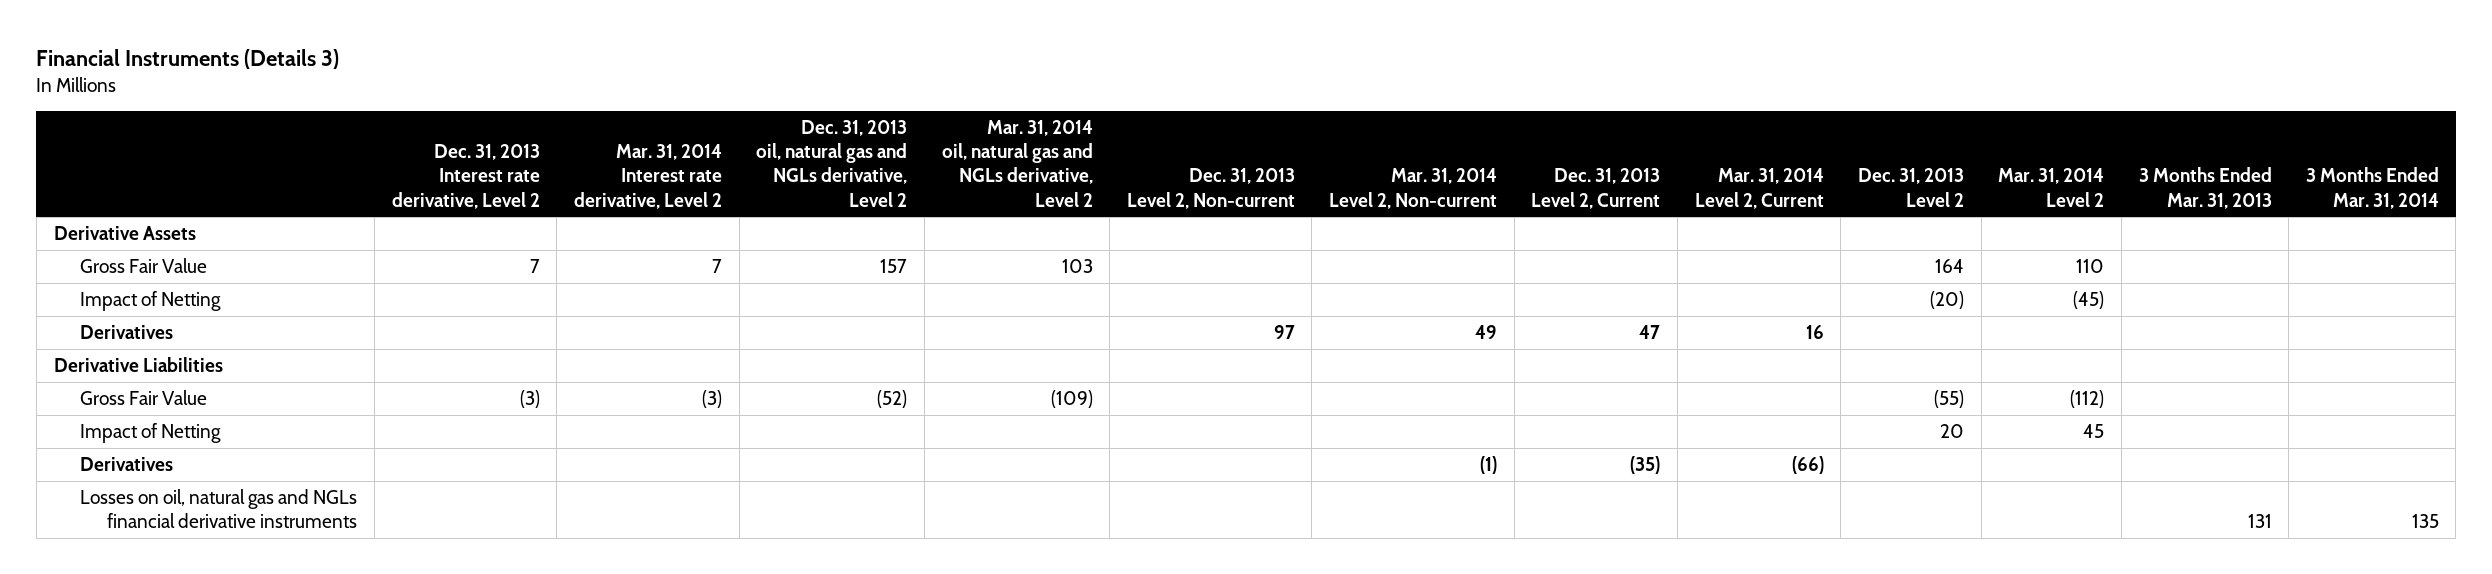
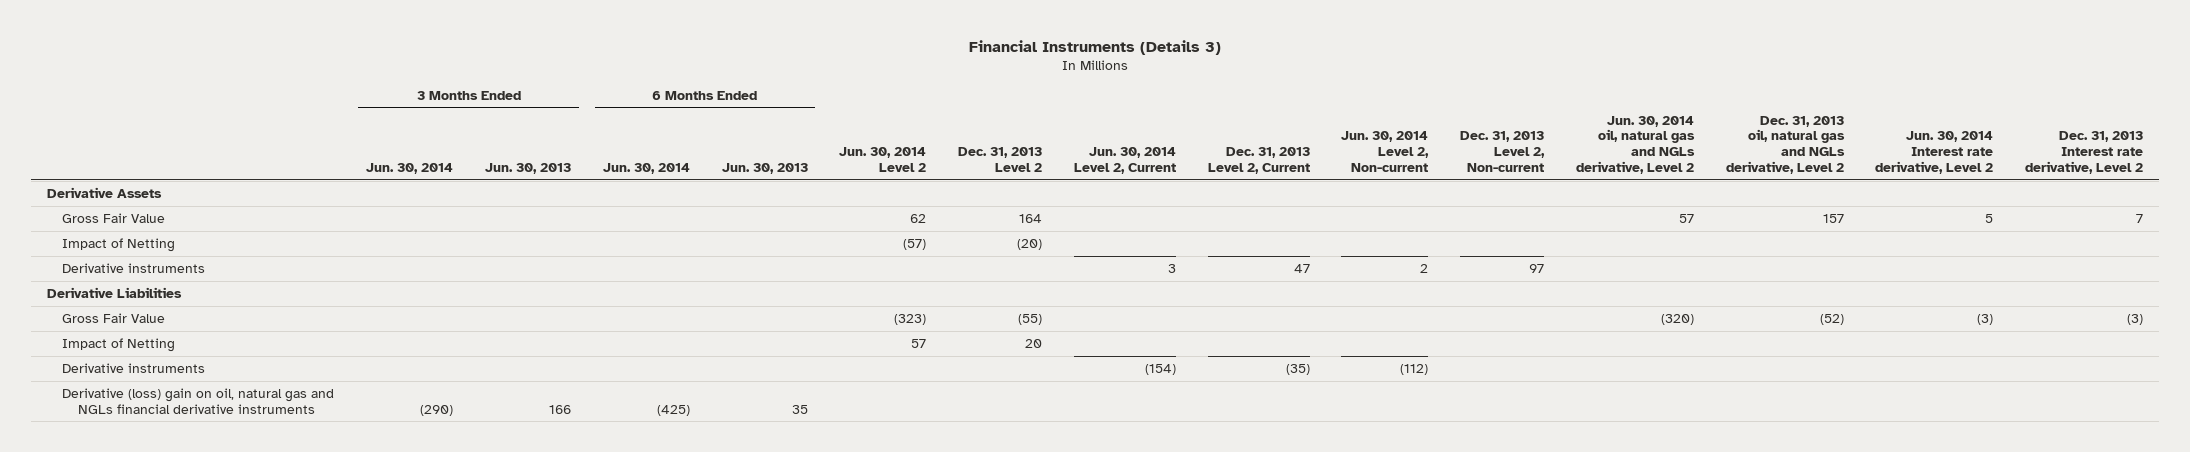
- | Dec. 31, 2013 Interest rate derivative, Level 2 | Mar. 31, 2014 Interest rate derivative, Level 2 | Dec. 31, 2013 oil, natural gas and NGLs derivative, Level 2 | Mar. 31, 2014 oil, natural gas and NGLs derivative, Level 2 | Dec. 31, 2013 Level 2, Non-current | Mar. 31, 2014 Level 2, Non-current | Dec. 31, 2013 Level 2, Current | Mar. 31, 2014 Level 2, Current | Dec. 31, 2013 Level 2 | Mar. 31, 2014 Level 2 | 3 Months Ended Mar. 31, 2013 | 3 Months Ended Mar. 31, 2014
+ | 3 Months Ended Jun. 30, 2014 | 3 Months Ended Jun. 30, 2013 | 6 Months Ended Jun. 30, 2014 | 6 Months Ended Jun. 30, 2013 | Jun. 30, 2014 Level 2 | Dec. 31, 2013 Level 2 | Jun. 30, 2014 Level 2, Current | Dec. 31, 2013 Level 2, Current | Jun. 30, 2014 Level 2, Non-current | Dec. 31, 2013 Level 2, Non-current | Jun. 30, 2014 oil, natural gas and NGLs derivative, Level 2 | Dec. 31, 2013 oil, natural gas and NGLs derivative, Level 2 | Jun. 30, 2014 Interest rate derivative, Level 2 | Dec. 31, 2013 Interest rate derivative, Level 2
- Derivatives | | | | | 97 | 49 | 47 | 16 | | | |
+ Derivative instruments | | | | | | | 3 | 47 | 2 | 97 | | | |
- Derivatives | | | | | | (1) | (35) | (66) | | | |
- Losses on oil, natural gas and NGLs financial derivative instruments | | | | | | | | | | | 131 | 135
+ Derivative instruments | | | | | | | (154) | (35) | (112) | | | | |
+ Derivative (loss) gain on oil, natural gas and NGLs financial derivative instruments | (290) | 166 | (425) | 35 | | | | | | | | | |

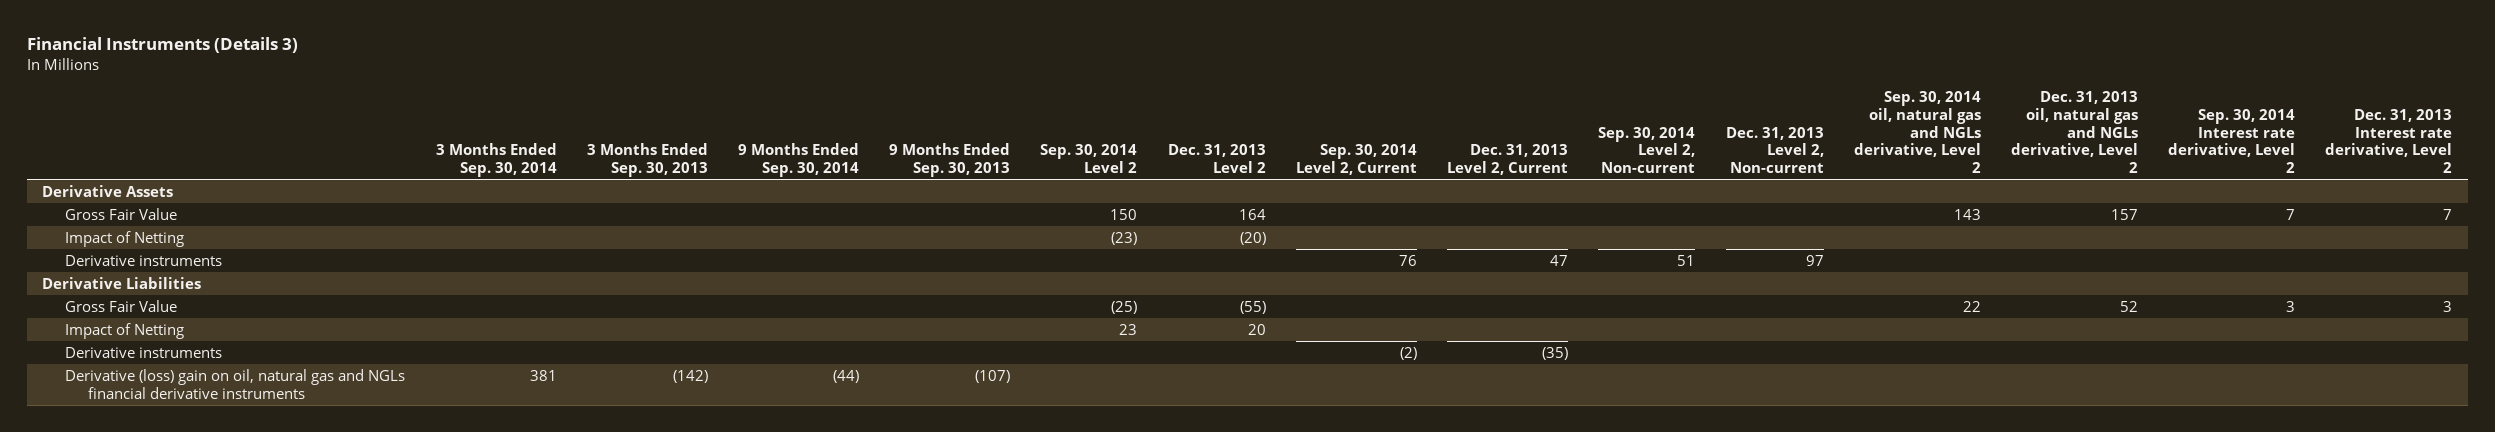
- | 3 Months Ended Jun. 30, 2014 | 3 Months Ended Jun. 30, 2013 | 6 Months Ended Jun. 30, 2014 | 6 Months Ended Jun. 30, 2013 | Jun. 30, 2014 Level 2 | Dec. 31, 2013 Level 2 | Jun. 30, 2014 Level 2, Current | Dec. 31, 2013 Level 2, Current | Jun. 30, 2014 Level 2, Non-current | Dec. 31, 2013 Level 2, Non-current | Jun. 30, 2014 oil, natural gas and NGLs derivative, Level 2 | Dec. 31, 2013 oil, natural gas and NGLs derivative, Level 2 | Jun. 30, 2014 Interest rate derivative, Level 2 | Dec. 31, 2013 Interest rate derivative, Level 2
+ | 3 Months Ended Sep. 30, 2014 | 3 Months Ended Sep. 30, 2013 | 9 Months Ended Sep. 30, 2014 | 9 Months Ended Sep. 30, 2013 | Sep. 30, 2014 Level 2 | Dec. 31, 2013 Level 2 | Sep. 30, 2014 Level 2, Current | Dec. 31, 2013 Level 2, Current | Sep. 30, 2014 Level 2, Non-current | Dec. 31, 2013 Level 2, Non-current | Sep. 30, 2014 oil, natural gas and NGLs derivative, Level 2 | Dec. 31, 2013 oil, natural gas and NGLs derivative, Level 2 | Sep. 30, 2014 Interest rate derivative, Level 2 | Dec. 31, 2013 Interest rate derivative, Level 2
- Gross Fair Value | | | | | (323) | (55) | | | | | (320) | (52) | (3) | (3)
+ Gross Fair Value | | | | | (25) | (55) | | | | | 22 | 52 | 3 | 3

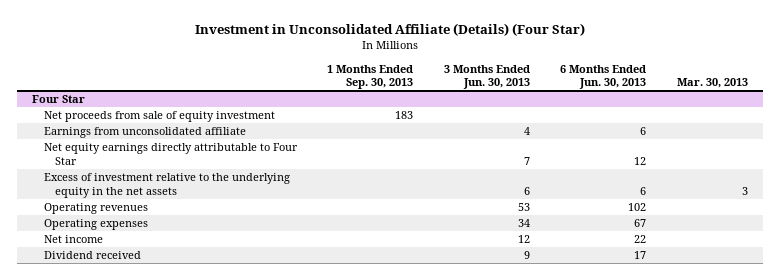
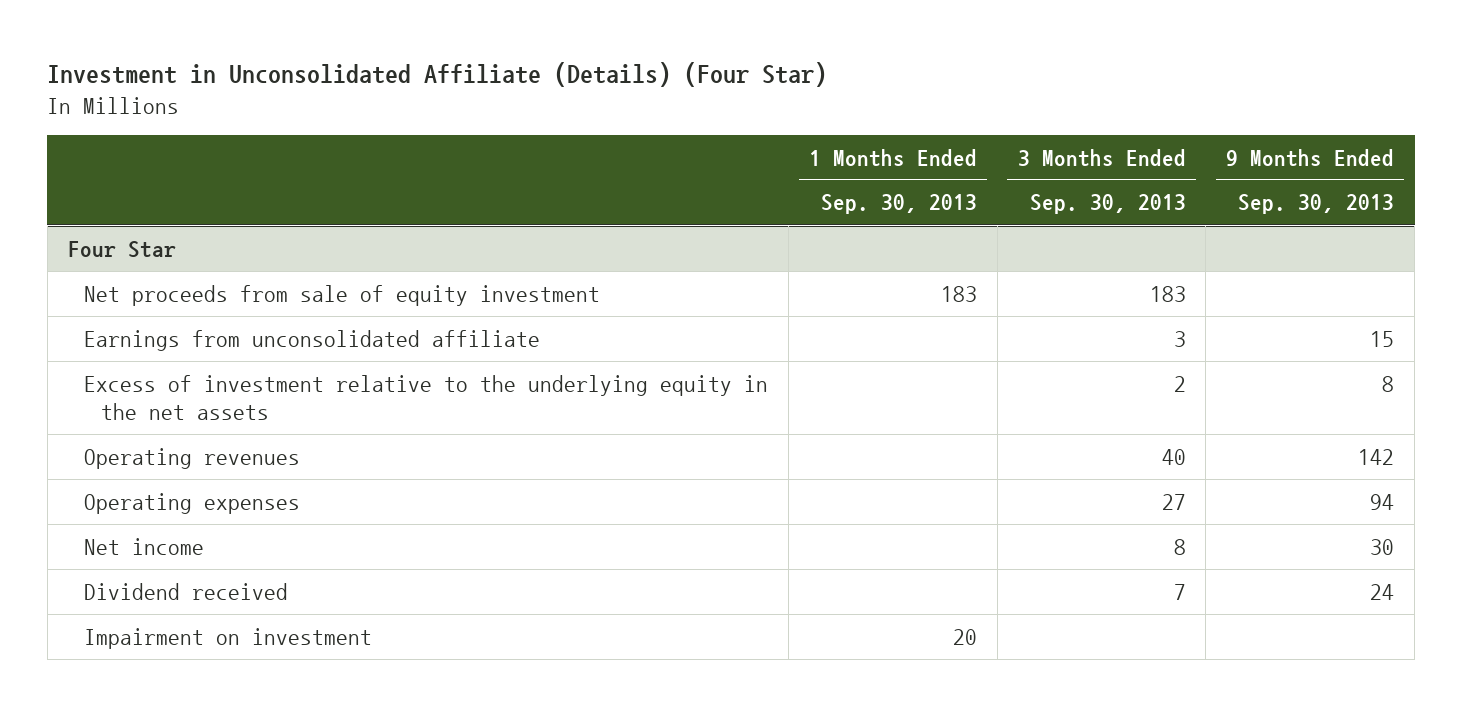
- | 1 Months Ended Sep. 30, 2013 | 3 Months Ended Jun. 30, 2013 | 6 Months Ended Jun. 30, 2013 | Mar. 30, 2013
+ | 1 Months Ended Sep. 30, 2013 | 3 Months Ended Sep. 30, 2013 | 9 Months Ended Sep. 30, 2013
@ Four Star
- Net equity earnings directly attributable to Four Star | | 7 | 12 |
+ Impairment on investment | 20 | |

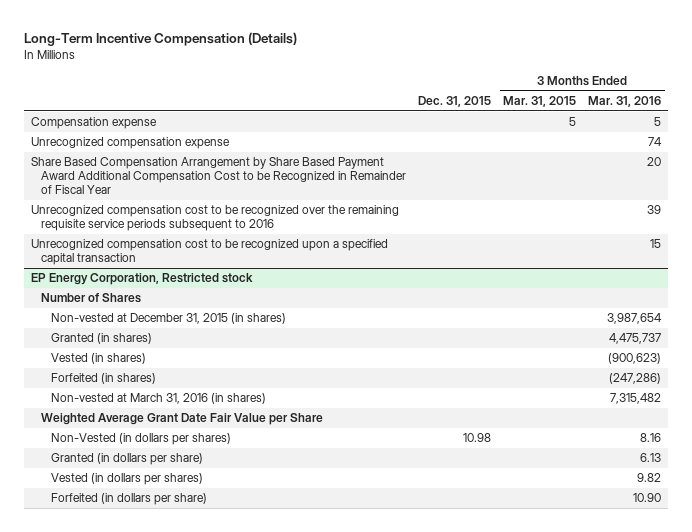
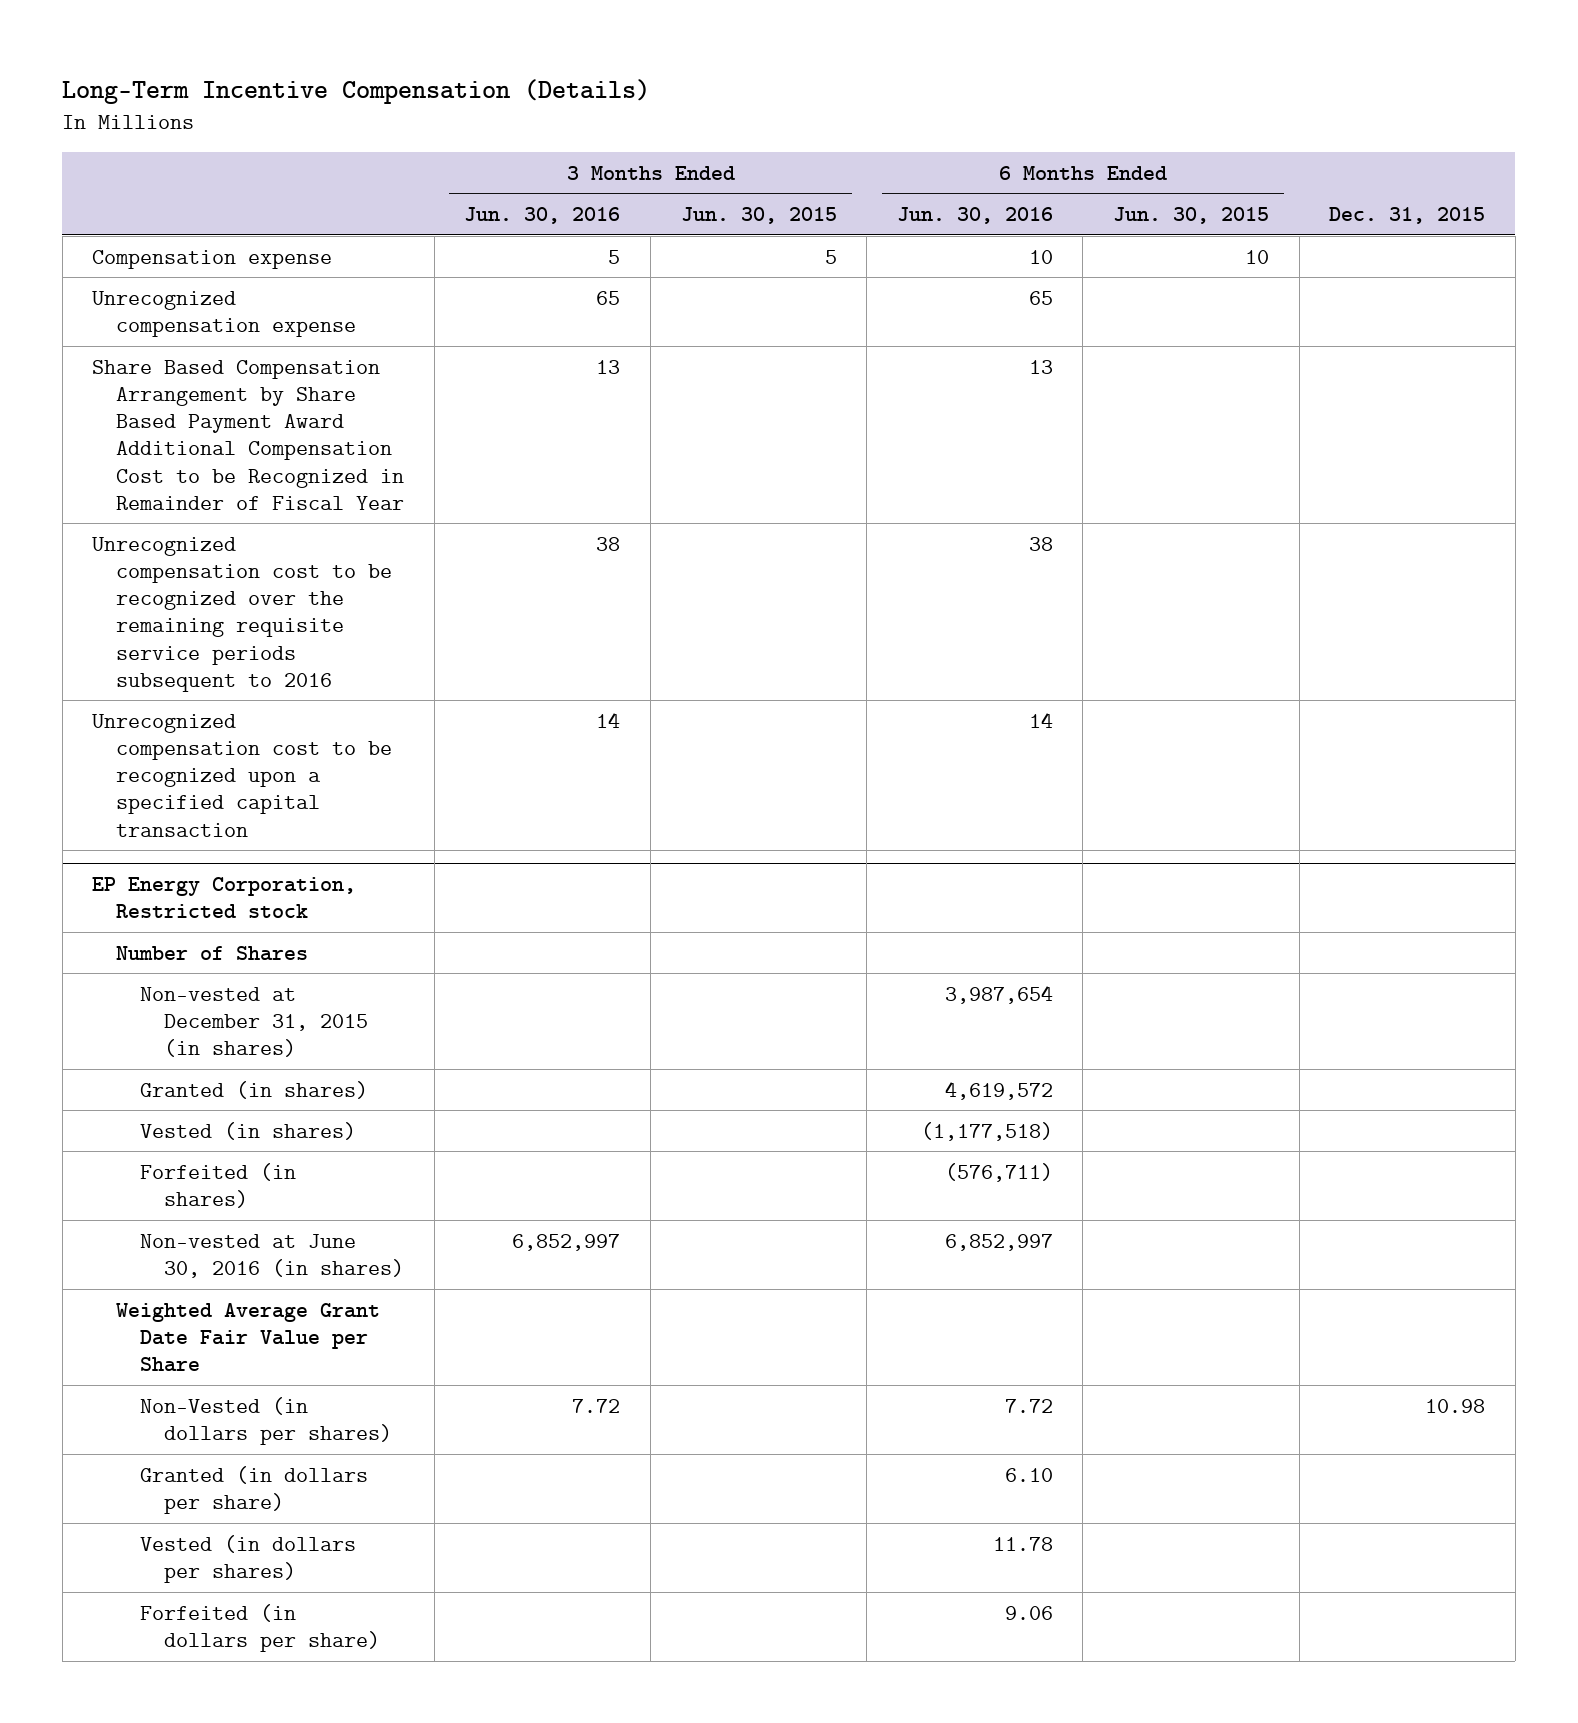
- | Dec. 31, 2015 | 3 Months Ended Mar. 31, 2015 | 3 Months Ended Mar. 31, 2016
+ | 3 Months Ended Jun. 30, 2016 | 3 Months Ended Jun. 30, 2015 | 6 Months Ended Jun. 30, 2016 | 6 Months Ended Jun. 30, 2015 | Dec. 31, 2015
@ EP Energy Corporation, Restricted stock
- Non-vested at March 31, 2016 (in shares) | | | 7,315,482
+ Non-vested at June 30, 2016 (in shares) | 6,852,997 | | 6,852,997 | |

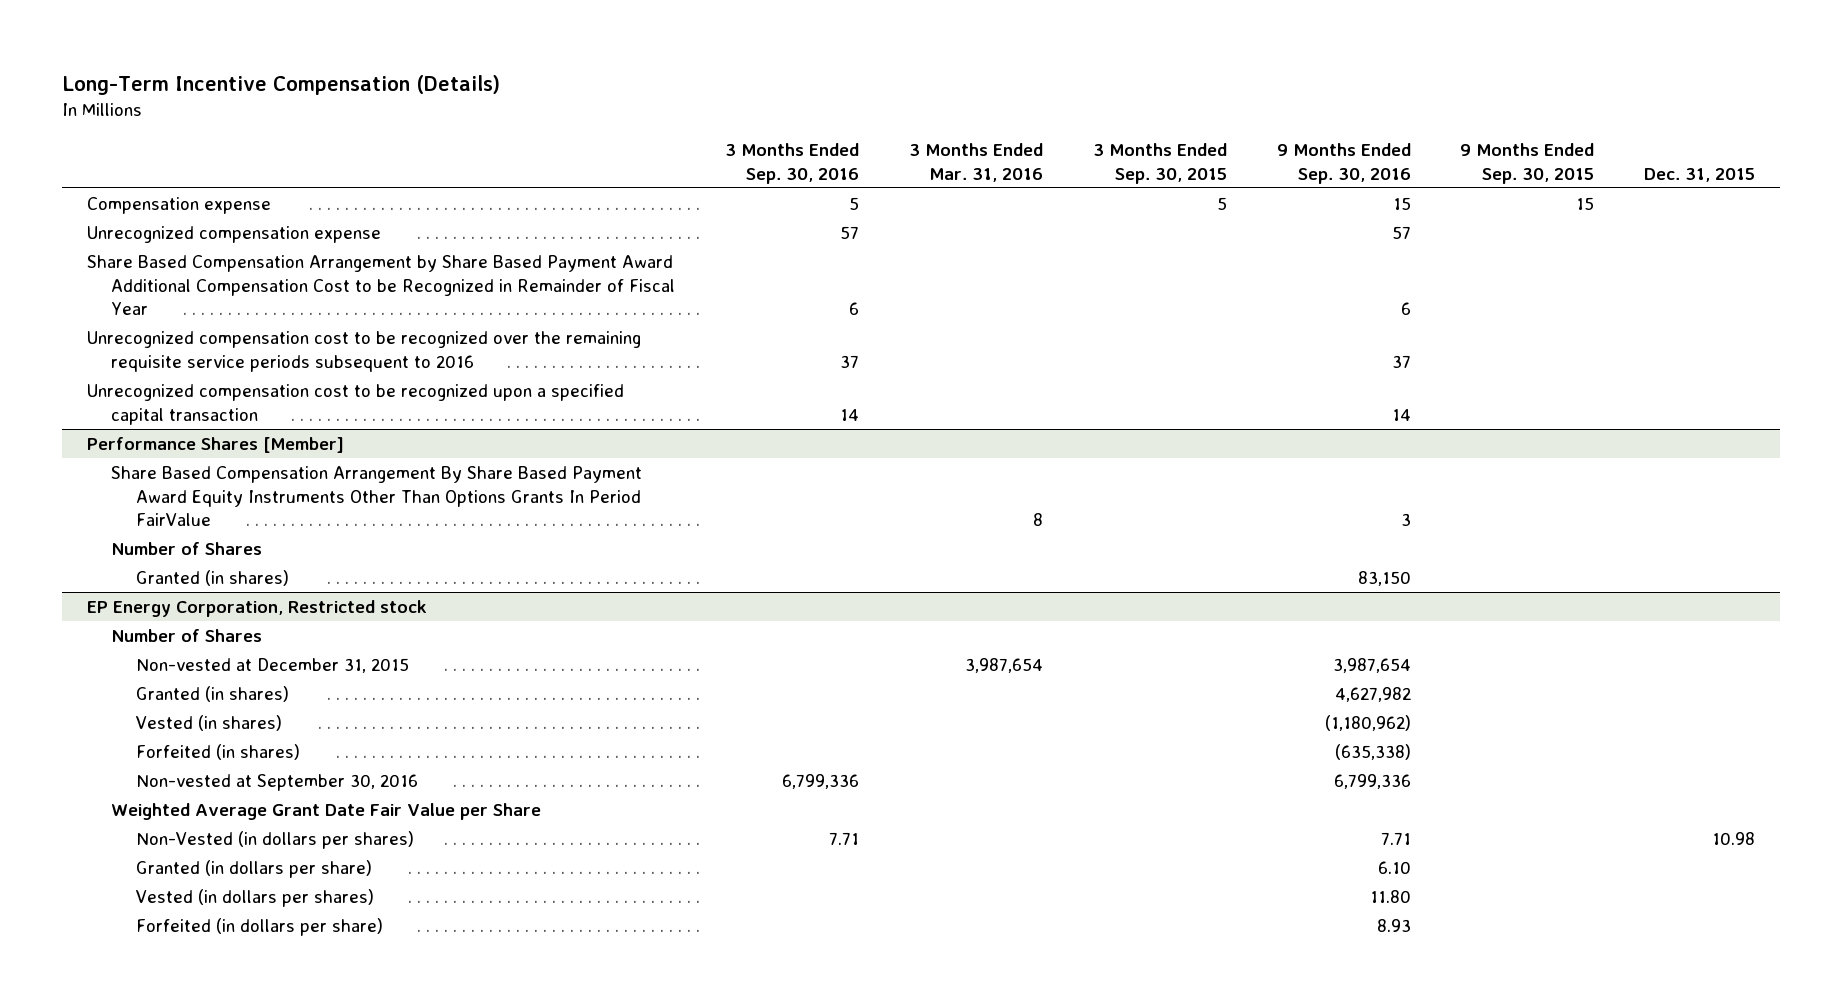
- | 3 Months Ended Jun. 30, 2016 | 3 Months Ended Jun. 30, 2015 | 6 Months Ended Jun. 30, 2016 | 6 Months Ended Jun. 30, 2015 | Dec. 31, 2015
+ | 3 Months Ended Sep. 30, 2016 | 3 Months Ended Mar. 31, 2016 | 3 Months Ended Sep. 30, 2015 | 9 Months Ended Sep. 30, 2016 | 9 Months Ended Sep. 30, 2015 | Dec. 31, 2015
+ Performance Shares [Member]
+ Share Based Compensation Arrangement By Share Based Payment Award Equity Instruments Other Than Options Grants In Period FairValue | | 8 | | 3 | |
+ Number of Shares
+ Granted (in shares) | | | | 83,150 | |
@ EP Energy Corporation, Restricted stock
- Non-vested at December 31, 2015 (in shares) | | | 3,987,654 | |
+ Non-vested at December 31, 2015 | | 3,987,654 | | 3,987,654 | |
- Non-vested at June 30, 2016 (in shares) | 6,852,997 | | 6,852,997 | |
+ Non-vested at September 30, 2016 | 6,799,336 | | | 6,799,336 | |

